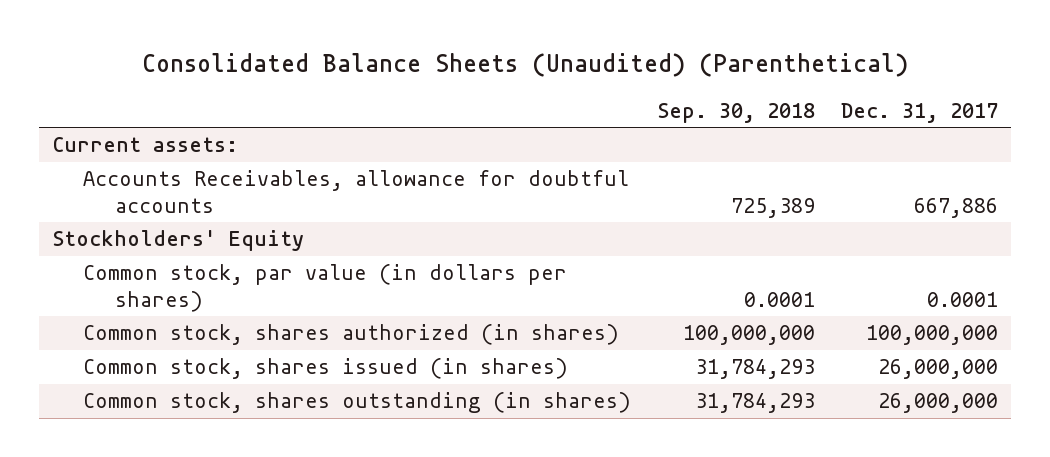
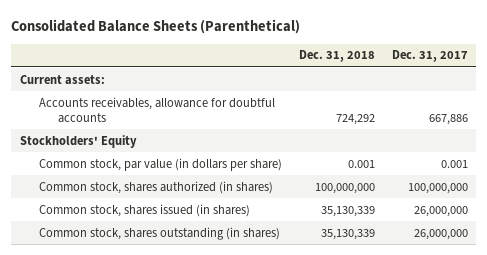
- Consolidated Balance Sheets (Unaudited) (Parenthetical)
+ Consolidated Balance Sheets (Parenthetical)
- | Sep. 30, 2018 | Dec. 31, 2017
+ | Dec. 31, 2018 | Dec. 31, 2017
- Accounts Receivables, allowance for doubtful accounts | 725,389 | 667,886
+ Accounts receivables, allowance for doubtful accounts | 724,292 | 667,886
- Common stock, par value (in dollars per shares) | 0.0001 | 0.0001
+ Common stock, par value (in dollars per share) | 0.001 | 0.001

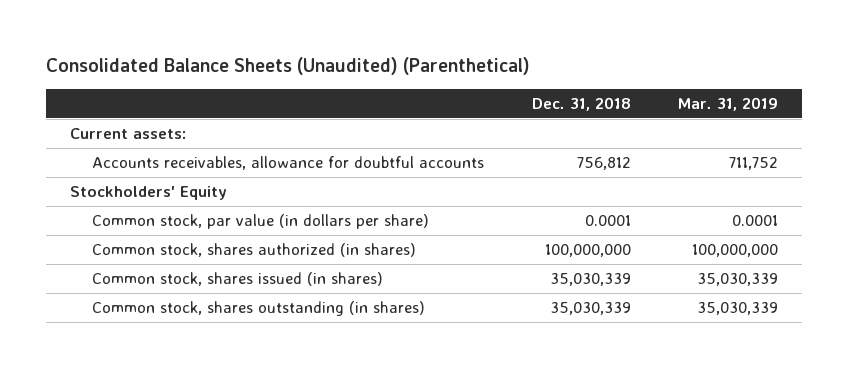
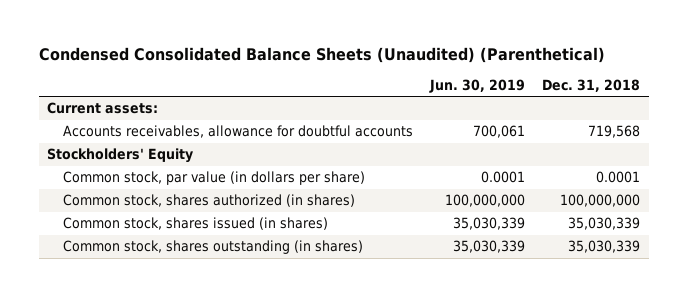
- Consolidated Balance Sheets (Unaudited) (Parenthetical)
+ Condensed Consolidated Balance Sheets (Unaudited) (Parenthetical)
- | Dec. 31, 2018 | Mar. 31, 2019
+ | Jun. 30, 2019 | Dec. 31, 2018
- Accounts receivables, allowance for doubtful accounts | 756,812 | 711,752
+ Accounts receivables, allowance for doubtful accounts | 700,061 | 719,568

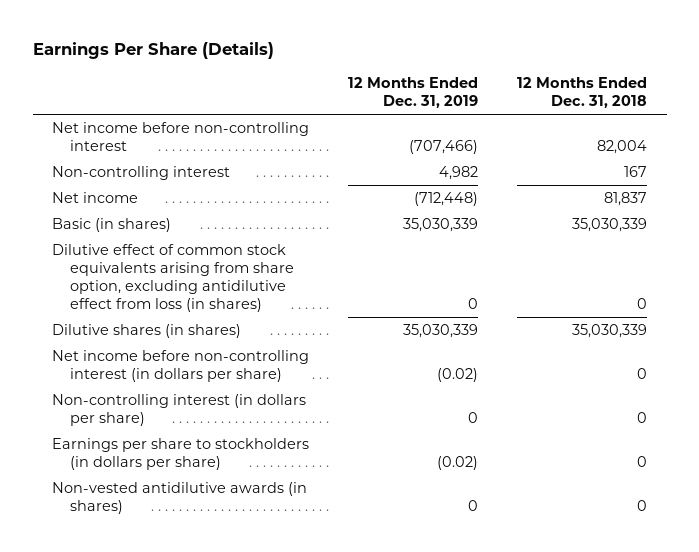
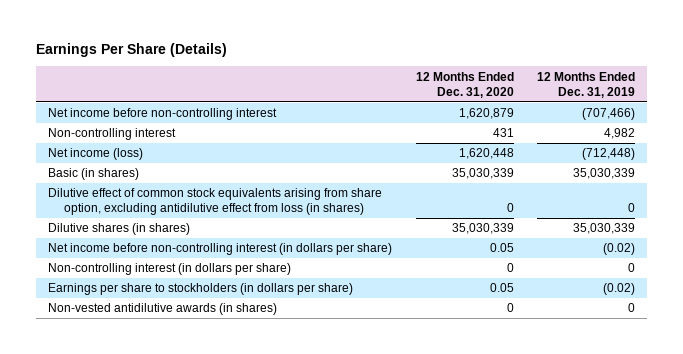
- | 12 Months Ended Dec. 31, 2019 | 12 Months Ended Dec. 31, 2018
+ | 12 Months Ended Dec. 31, 2020 | 12 Months Ended Dec. 31, 2019
- Net income | (712,448) | 81,837
+ Net income (loss) | 1,620,448 | (712,448)

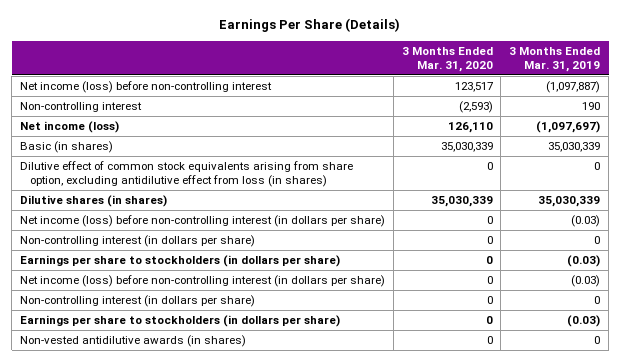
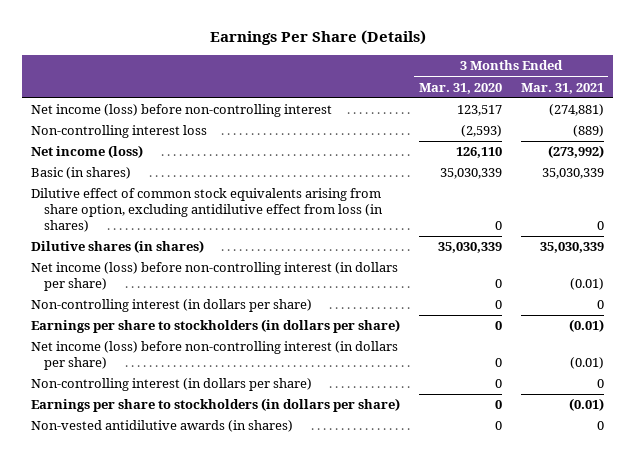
- | 3 Months Ended Mar. 31, 2020 | 3 Months Ended Mar. 31, 2019
+ | 3 Months Ended Mar. 31, 2020 | 3 Months Ended Mar. 31, 2021
- Non-controlling interest | (2,593) | 190
+ Non-controlling interest loss | (2,593) | (889)

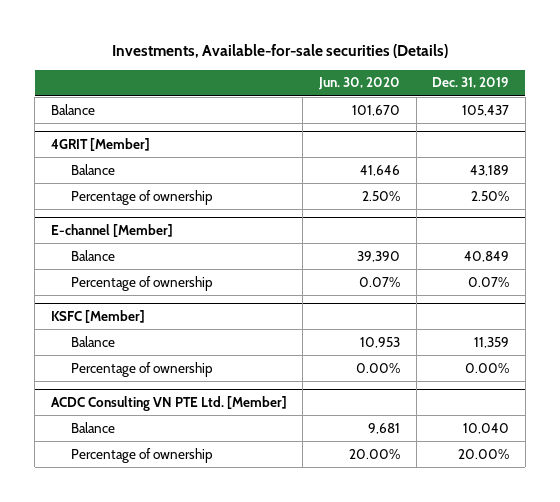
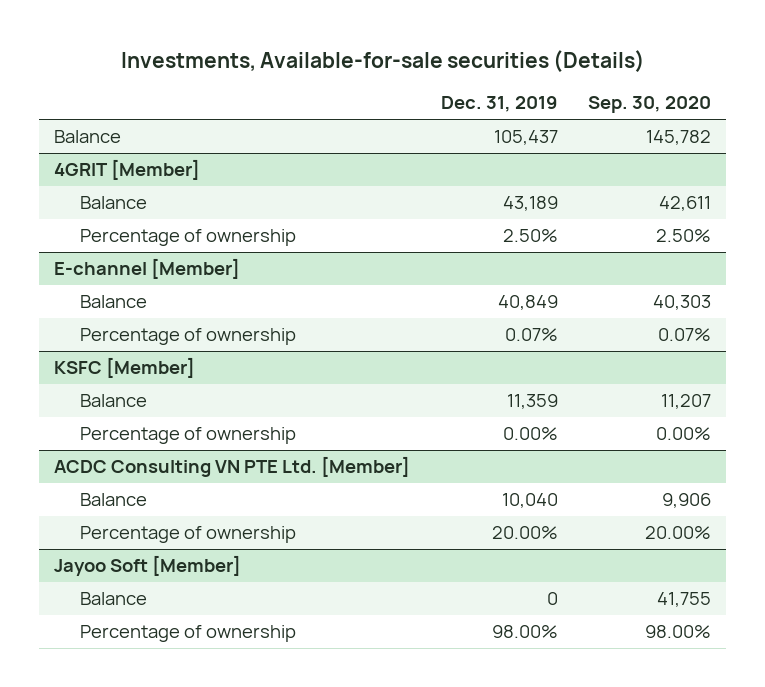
- | Jun. 30, 2020 | Dec. 31, 2019
+ | Dec. 31, 2019 | Sep. 30, 2020
+ Jayoo Soft [Member]
+ Balance | 0 | 41,755
+ Percentage of ownership | 98.00% | 98.00%

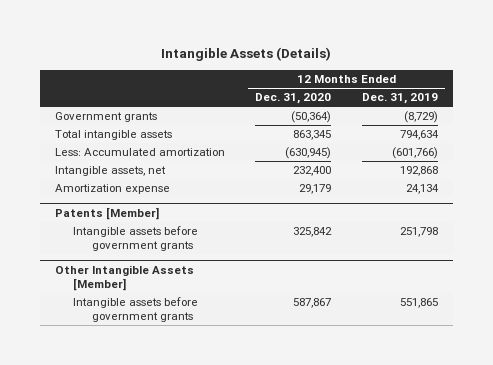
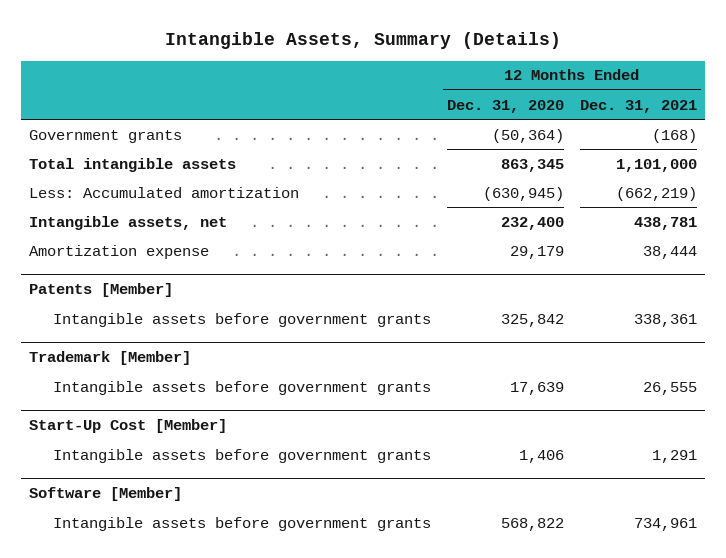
- Intangible Assets (Details)
+ Intangible Assets, Summary (Details)
- | 12 Months Ended Dec. 31, 2020 | 12 Months Ended Dec. 31, 2019
+ | 12 Months Ended Dec. 31, 2020 | 12 Months Ended Dec. 31, 2021
- Other Intangible Assets [Member]
- Intangible assets before government grants | 587,867 | 551,865
+ Trademark [Member]
+ Intangible assets before government grants | 17,639 | 26,555
+ Start-Up Cost [Member]
+ Intangible assets before government grants | 1,406 | 1,291
+ Software [Member]
+ Intangible assets before government grants | 568,822 | 734,961

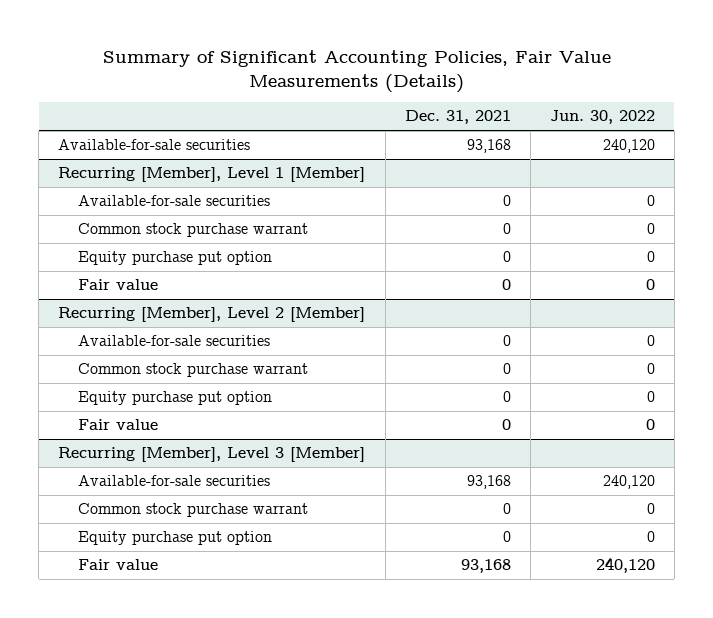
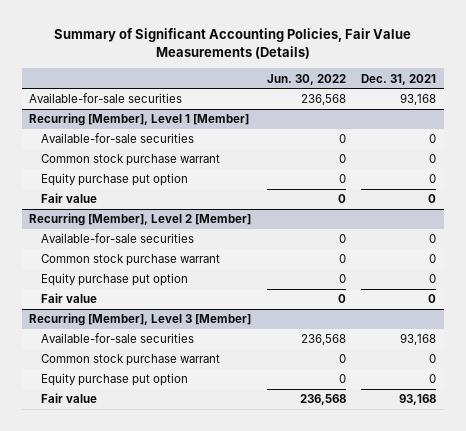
- | Dec. 31, 2021 | Jun. 30, 2022
+ | Jun. 30, 2022 | Dec. 31, 2021
- Available-for-sale securities | 93,168 | 240,120
+ Available-for-sale securities | 236,568 | 93,168
@ Recurring [Member], Level 3 [Member]
- Available-for-sale securities | 93,168 | 240,120
+ Available-for-sale securities | 236,568 | 93,168
- Fair value | 93,168 | 240,120
+ Fair value | 236,568 | 93,168

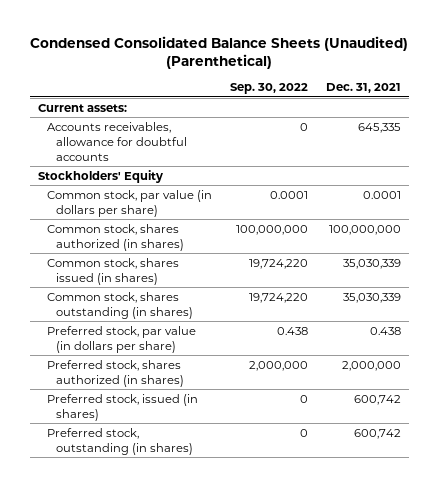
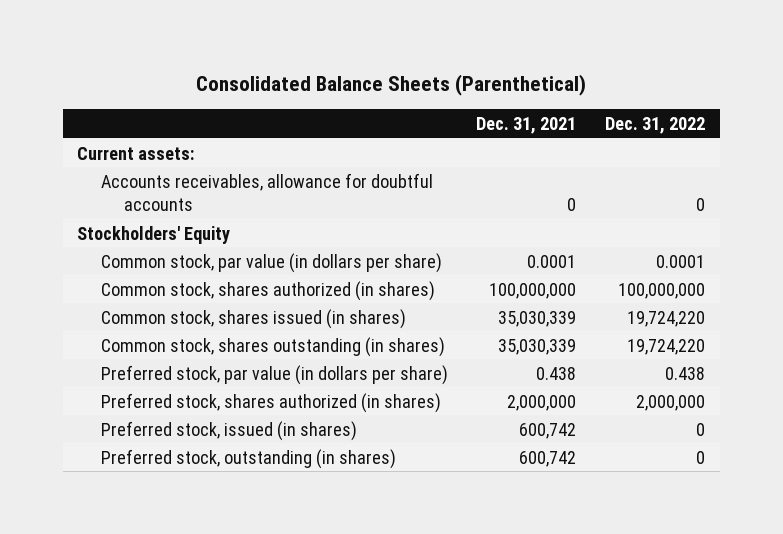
- Condensed Consolidated Balance Sheets (Unaudited) (Parenthetical)
+ Consolidated Balance Sheets (Parenthetical)
- | Sep. 30, 2022 | Dec. 31, 2021
+ | Dec. 31, 2021 | Dec. 31, 2022
- Accounts receivables, allowance for doubtful accounts | 0 | 645,335
+ Accounts receivables, allowance for doubtful accounts | 0 | 0

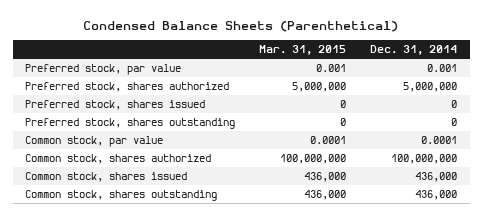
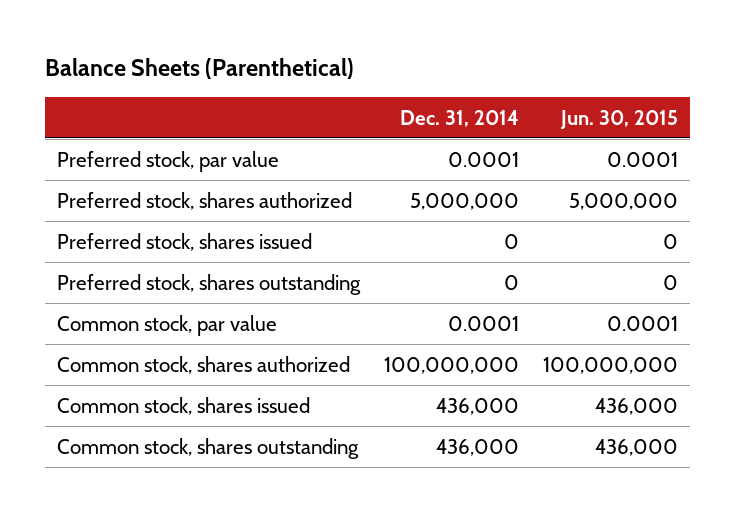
- Condensed Balance Sheets (Parenthetical)
+ Balance Sheets (Parenthetical)
- | Mar. 31, 2015 | Dec. 31, 2014
+ | Dec. 31, 2014 | Jun. 30, 2015
- Preferred stock, par value | 0.001 | 0.001
+ Preferred stock, par value | 0.0001 | 0.0001

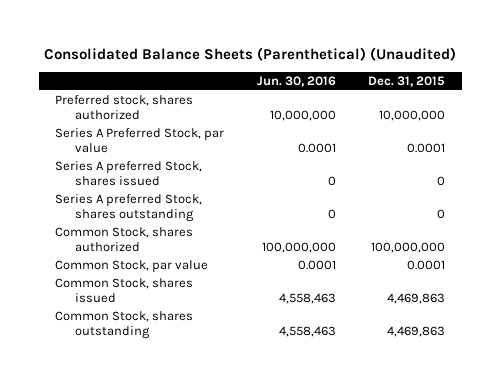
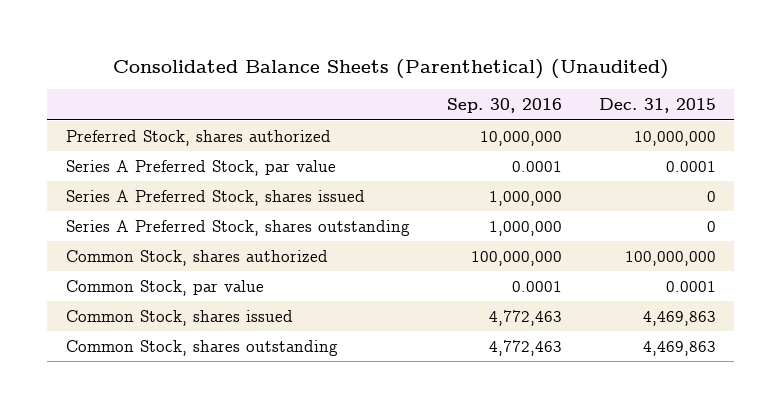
- | Jun. 30, 2016 | Dec. 31, 2015
+ | Sep. 30, 2016 | Dec. 31, 2015
- Preferred stock, shares authorized | 10,000,000 | 10,000,000
+ Preferred Stock, shares authorized | 10,000,000 | 10,000,000
- Series A preferred Stock, shares issued | 0 | 0
- Series A preferred Stock, shares outstanding | 0 | 0
+ Series A Preferred Stock, shares issued | 1,000,000 | 0
+ Series A Preferred Stock, shares outstanding | 1,000,000 | 0

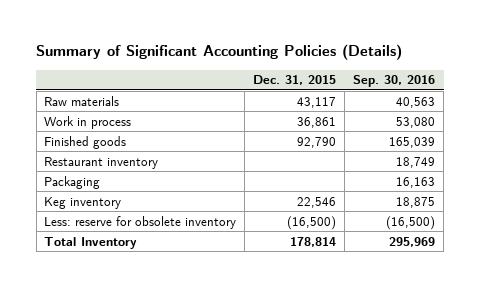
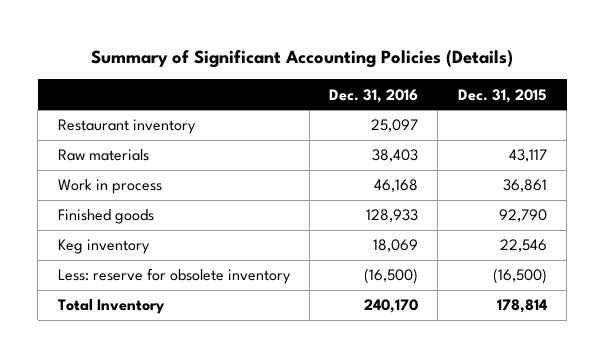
- | Dec. 31, 2015 | Sep. 30, 2016
+ | Dec. 31, 2016 | Dec. 31, 2015
moved up: Restaurant inventory | 25,097 |
- Packaging | | 16,163

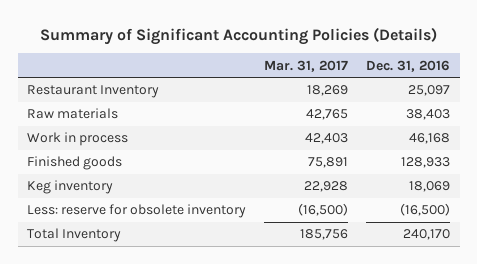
- | Dec. 31, 2016 | Dec. 31, 2015
+ | Mar. 31, 2017 | Dec. 31, 2016
- Restaurant inventory | 25,097 |
+ Restaurant Inventory | 18,269 | 25,097

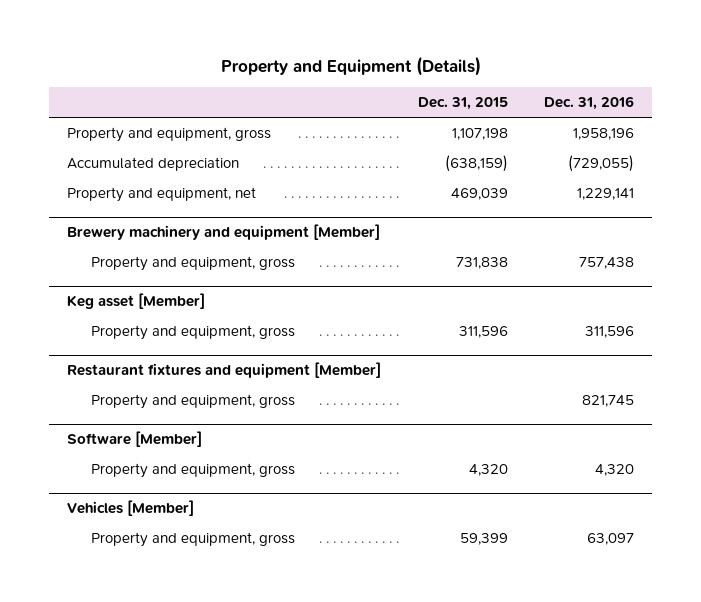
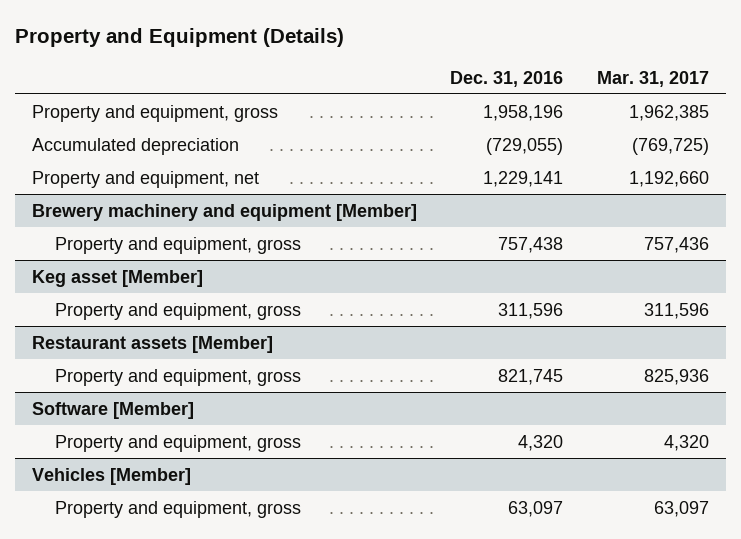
- | Dec. 31, 2015 | Dec. 31, 2016
+ | Dec. 31, 2016 | Mar. 31, 2017
- Restaurant fixtures and equipment [Member]
+ Restaurant assets [Member]

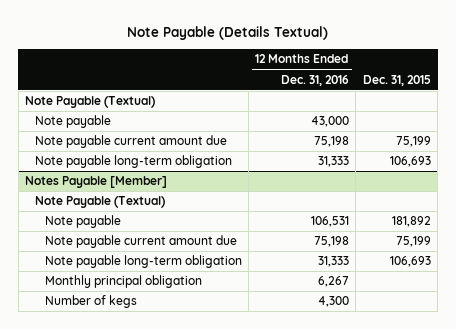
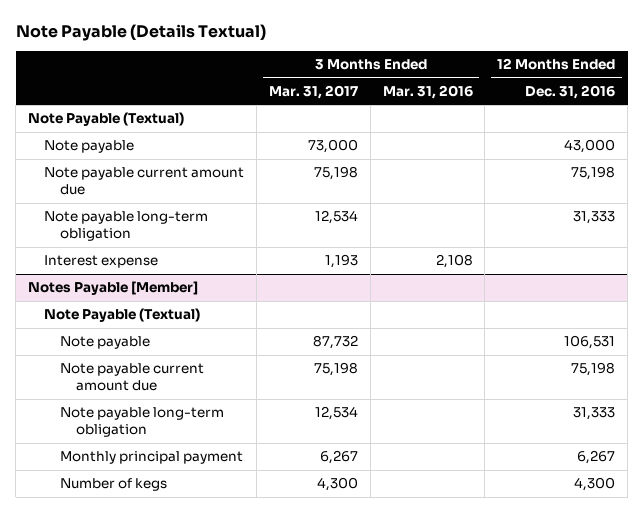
- | 12 Months Ended Dec. 31, 2016 | Dec. 31, 2015
+ | 3 Months Ended Mar. 31, 2017 | 3 Months Ended Mar. 31, 2016 | 12 Months Ended Dec. 31, 2016
+ Interest expense | 1,193 | 2,108 |
@ Notes Payable [Member]
- Monthly principal obligation | 6,267 |
+ Monthly principal payment | 6,267 | | 6,267

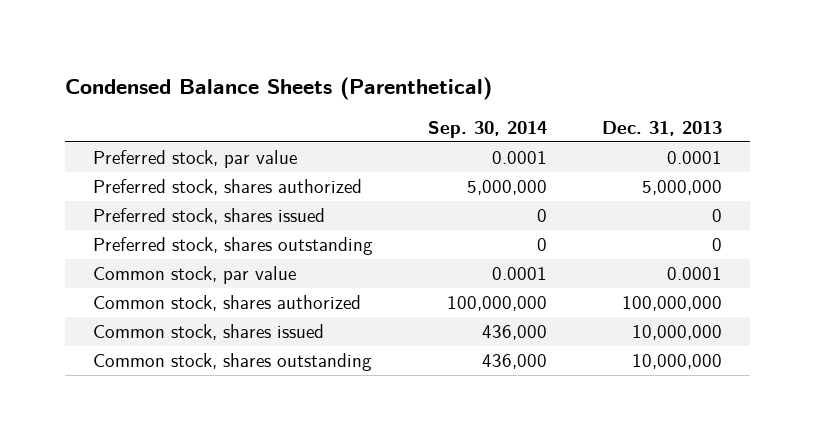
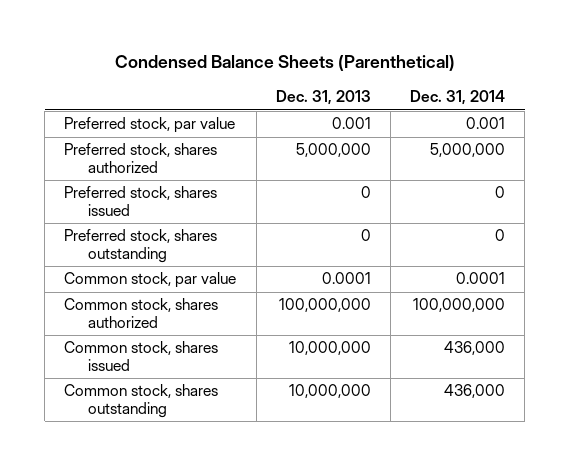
- | Sep. 30, 2014 | Dec. 31, 2013
+ | Dec. 31, 2013 | Dec. 31, 2014
- Preferred stock, par value | 0.0001 | 0.0001
+ Preferred stock, par value | 0.001 | 0.001

